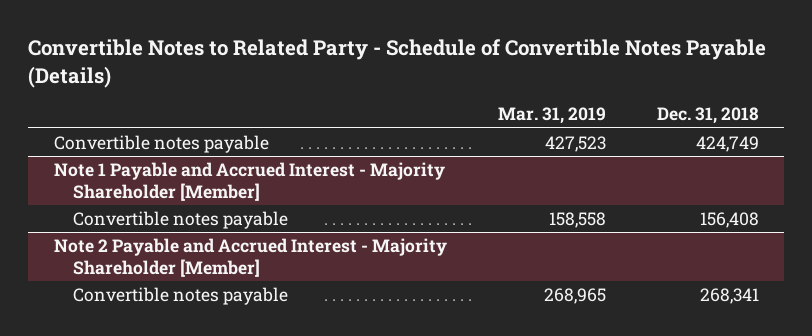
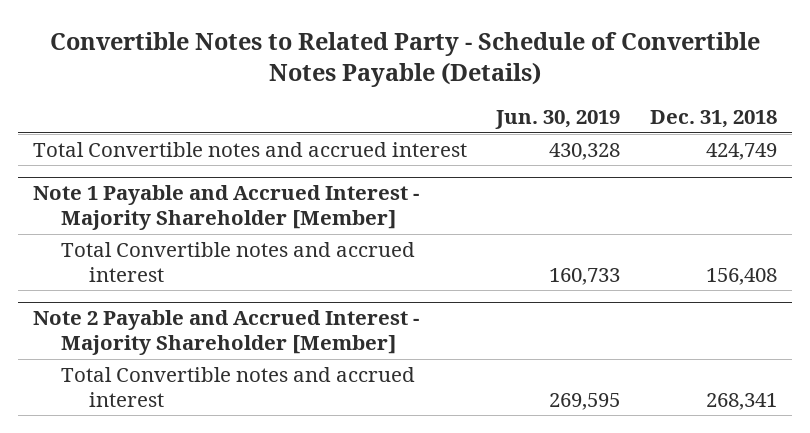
- | Mar. 31, 2019 | Dec. 31, 2018
+ | Jun. 30, 2019 | Dec. 31, 2018
- Convertible notes payable | 427,523 | 424,749
+ Total Convertible notes and accrued interest | 430,328 | 424,749
@ Note 1 Payable and Accrued Interest - Majority Shareholder [Member]
- Convertible notes payable | 158,558 | 156,408
+ Total Convertible notes and accrued interest | 160,733 | 156,408
@ Note 2 Payable and Accrued Interest - Majority Shareholder [Member]
- Convertible notes payable | 268,965 | 268,341
+ Total Convertible notes and accrued interest | 269,595 | 268,341

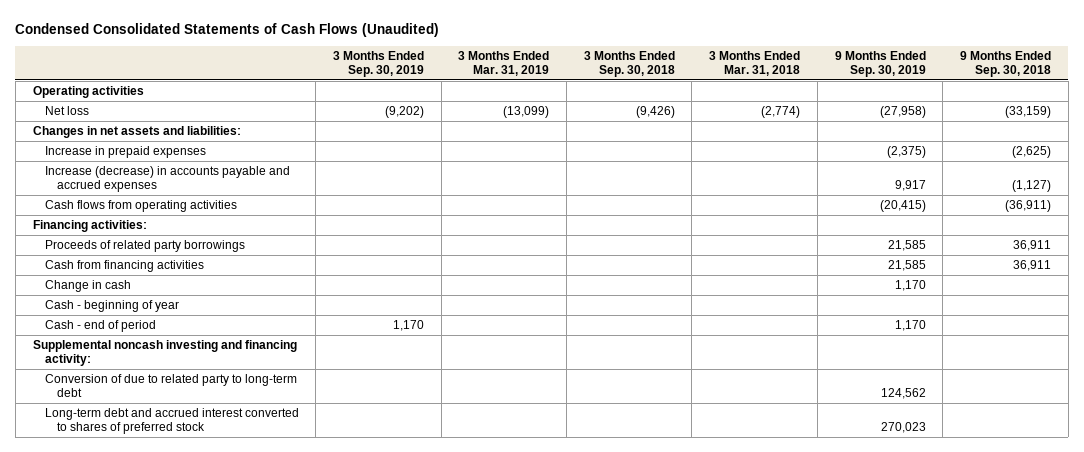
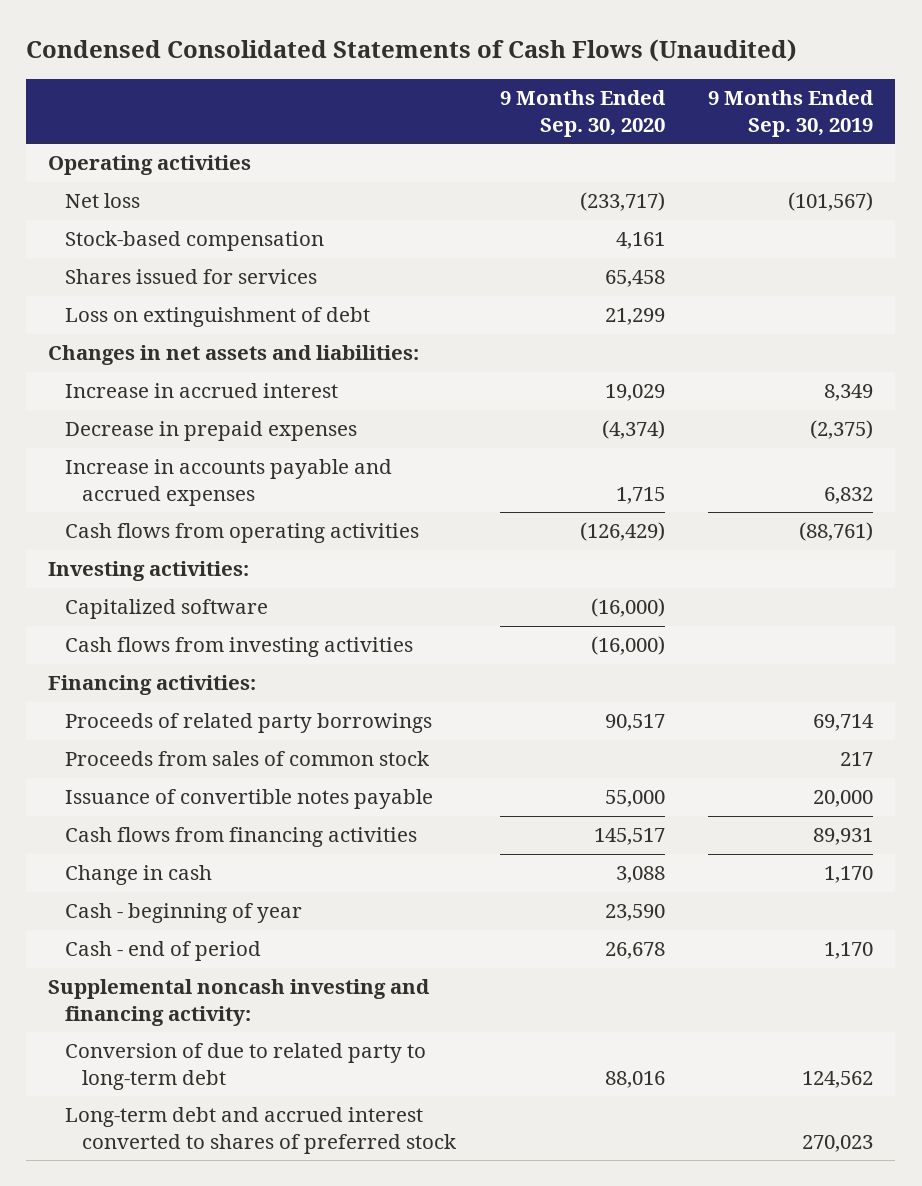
- | 3 Months Ended Sep. 30, 2019 | 3 Months Ended Mar. 31, 2019 | 3 Months Ended Sep. 30, 2018 | 3 Months Ended Mar. 31, 2018 | 9 Months Ended Sep. 30, 2019 | 9 Months Ended Sep. 30, 2018
+ | 9 Months Ended Sep. 30, 2020 | 9 Months Ended Sep. 30, 2019
- Net loss | (9,202) | (13,099) | (9,426) | (2,774) | (27,958) | (33,159)
+ Net loss | (233,717) | (101,567)
+ Stock-based compensation | 4,161 |
+ Shares issued for services | 65,458 |
+ Loss on extinguishment of debt | 21,299 |
- Increase in prepaid expenses | | | | | (2,375) | (2,625)
- Increase (decrease) in accounts payable and accrued expenses | | | | | 9,917 | (1,127)
- Cash flows from operating activities | | | | | (20,415) | (36,911)
+ Increase in accrued interest | 19,029 | 8,349
+ Decrease in prepaid expenses | (4,374) | (2,375)
+ Increase in accounts payable and accrued expenses | 1,715 | 6,832
+ Cash flows from operating activities | (126,429) | (88,761)
+ Investing activities:
+ Capitalized software | (16,000) |
+ Cash flows from investing activities | (16,000) |
- Proceeds of related party borrowings | | | | | 21,585 | 36,911
- Cash from financing activities | | | | | 21,585 | 36,911
+ Proceeds of related party borrowings | 90,517 | 69,714
+ Proceeds from sales of common stock | | 217
+ Issuance of convertible notes payable | 55,000 | 20,000
+ Cash flows from financing activities | 145,517 | 89,931

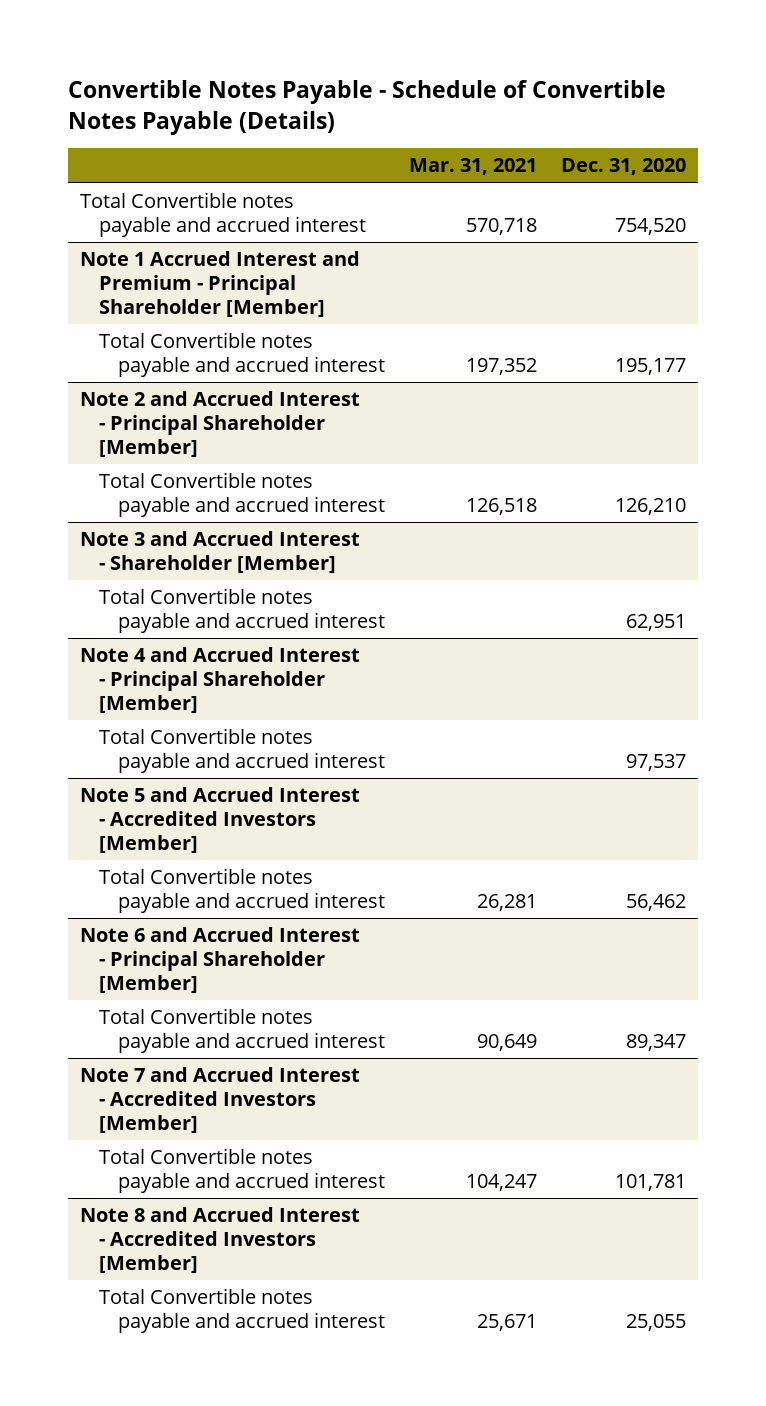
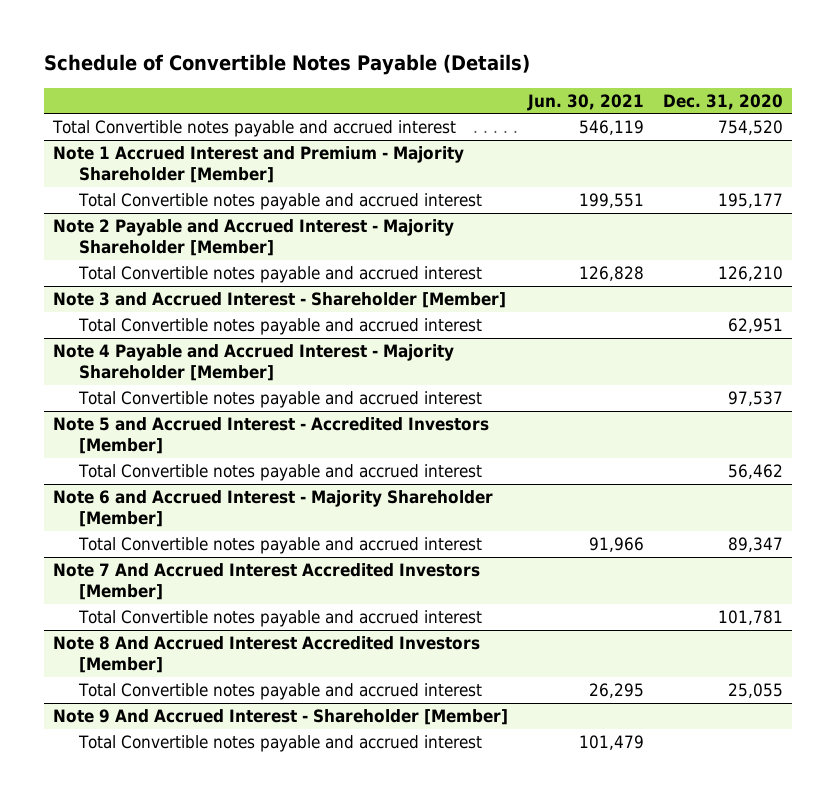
- Convertible Notes Payable - Schedule of Convertible Notes Payable (Details)
+ Schedule of Convertible Notes Payable (Details)
- | Mar. 31, 2021 | Dec. 31, 2020
+ | Jun. 30, 2021 | Dec. 31, 2020
- Note 1 Accrued Interest and Premium - Principal Shareholder [Member]
+ Note 1 Accrued Interest and Premium - Majority Shareholder [Member]
- Note 2 and Accrued Interest - Principal Shareholder [Member]
+ Note 2 Payable and Accrued Interest - Majority Shareholder [Member]
- Note 4 and Accrued Interest - Principal Shareholder [Member]
+ Note 4 Payable and Accrued Interest - Majority Shareholder [Member]
- Note 6 and Accrued Interest - Principal Shareholder [Member]
+ Note 6 and Accrued Interest - Majority Shareholder [Member]
- Note 7 and Accrued Interest - Accredited Investors [Member]
+ Note 7 And Accrued Interest Accredited Investors [Member]
- Note 8 and Accrued Interest - Accredited Investors [Member]
+ Note 8 And Accrued Interest Accredited Investors [Member]
+ Note 9 And Accrued Interest - Shareholder [Member]
+ Total Convertible notes payable and accrued interest | 101,479 |

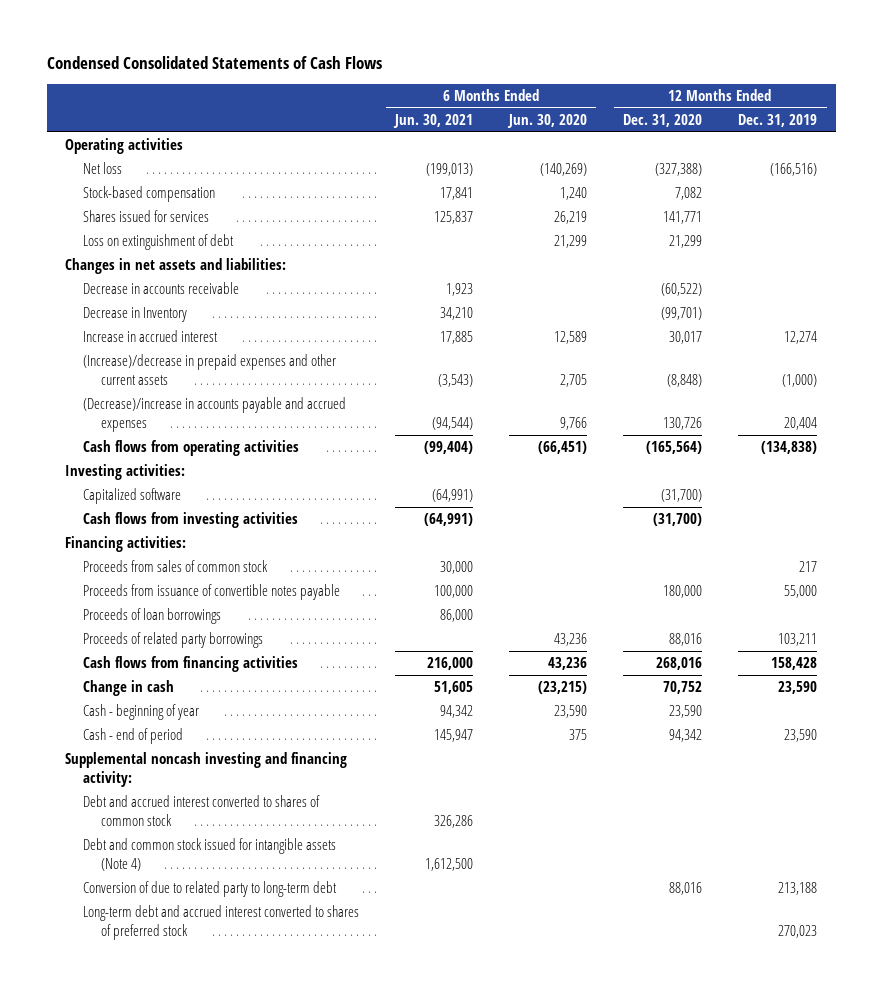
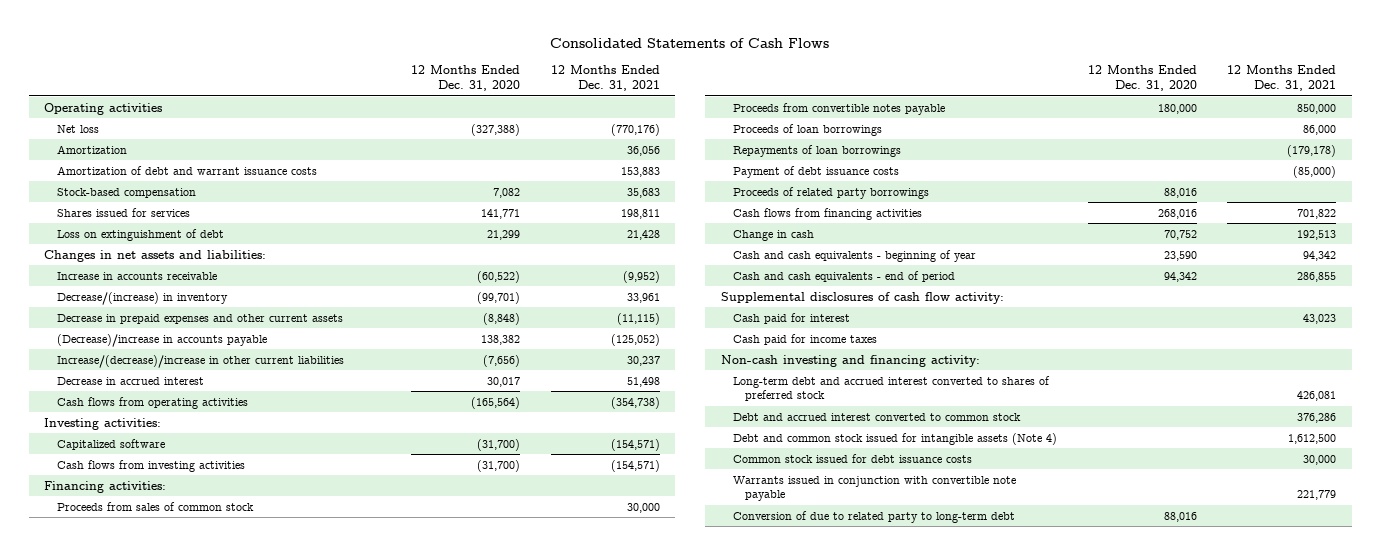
- Condensed Consolidated Statements of Cash Flows
+ Consolidated Statements of Cash Flows
- | 6 Months Ended Jun. 30, 2021 | 6 Months Ended Jun. 30, 2020 | 12 Months Ended Dec. 31, 2020 | 12 Months Ended Dec. 31, 2019
+ | 12 Months Ended Dec. 31, 2020 | 12 Months Ended Dec. 31, 2021
+ Amortization | | 36,056
+ Amortization of debt and warrant issuance costs | | 153,883
- Decrease in accounts receivable | 1,923 | | (60,522) |
- Decrease in Inventory | 34,210 | | (99,701) |
- Increase in accrued interest | 17,885 | 12,589 | 30,017 | 12,274
- (Increase)/decrease in prepaid expenses and other current assets | (3,543) | 2,705 | (8,848) | (1,000)
- (Decrease)/increase in accounts payable and accrued expenses | (94,544) | 9,766 | 130,726 | 20,404
+ Increase in accounts receivable | (60,522) | (9,952)
+ Decrease/(increase) in inventory | (99,701) | 33,961
+ Decrease in prepaid expenses and other current assets | (8,848) | (11,115)
+ (Decrease)/increase in accounts payable | 138,382 | (125,052)
+ Increase/(decrease)/increase in other current liabilities | (7,656) | 30,237
+ Decrease in accrued interest | 30,017 | 51,498
- Proceeds from issuance of convertible notes payable | 100,000 | | 180,000 | 55,000
+ Proceeds from convertible notes payable | 180,000 | 850,000
+ Repayments of loan borrowings | | (179,178)
+ Payment of debt issuance costs | | (85,000)
- Cash - beginning of year | 94,342 | 23,590 | 23,590 |
- Cash - end of period | 145,947 | 375 | 94,342 | 23,590
- Supplemental noncash investing and financing activity:
- Debt and accrued interest converted to shares of common stock | 326,286 | | |
+ Cash and cash equivalents - beginning of year | 23,590 | 94,342
+ Cash and cash equivalents - end of period | 94,342 | 286,855
+ Supplemental disclosures of cash flow activity:
+ Cash paid for interest | | 43,023
+ Cash paid for income taxes
+ Non-cash investing and financing activity:
moved up: Long-term debt and accrued interest converted to shares of preferred stock | | 426,081
+ Debt and accrued interest converted to common stock | | 376,286
+ Common stock issued for debt issuance costs | | 30,000
+ Warrants issued in conjunction with convertible note payable | | 221,779

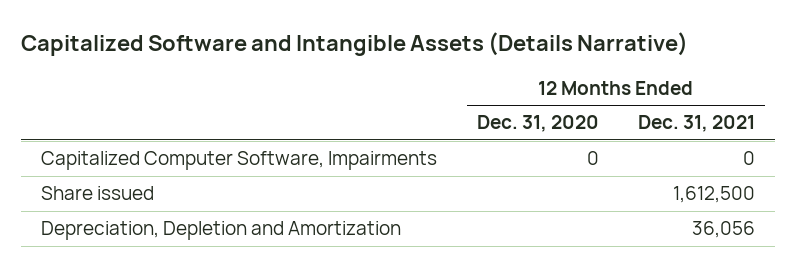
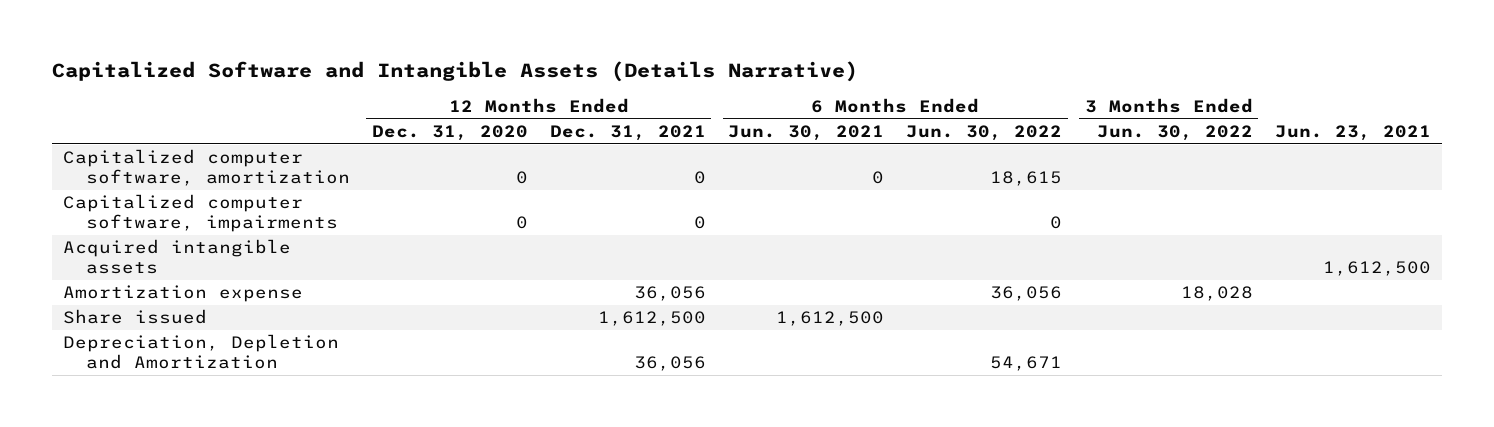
- | 12 Months Ended Dec. 31, 2020 | 12 Months Ended Dec. 31, 2021
+ | 12 Months Ended Dec. 31, 2020 | 12 Months Ended Dec. 31, 2021 | 6 Months Ended Jun. 30, 2021 | 6 Months Ended Jun. 30, 2022 | 3 Months Ended Jun. 30, 2022 | Jun. 23, 2021
- Capitalized Computer Software, Impairments | 0 | 0
+ Capitalized computer software, amortization | 0 | 0 | 0 | 18,615 | |
+ Capitalized computer software, impairments | 0 | 0 | | 0 | |
+ Acquired intangible assets | | | | | | 1,612,500
+ Amortization expense | | 36,056 | | 36,056 | 18,028 |

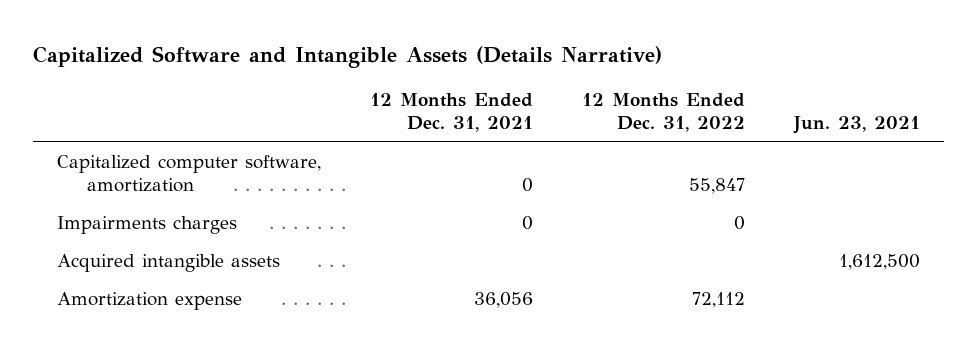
- | 12 Months Ended Dec. 31, 2020 | 12 Months Ended Dec. 31, 2021 | 6 Months Ended Jun. 30, 2021 | 6 Months Ended Jun. 30, 2022 | 3 Months Ended Jun. 30, 2022 | Jun. 23, 2021
+ | 12 Months Ended Dec. 31, 2021 | 12 Months Ended Dec. 31, 2022 | Jun. 23, 2021
- Capitalized computer software, impairments | 0 | 0 | | 0 | |
+ Impairments charges | 0 | 0 |
- Share issued | | 1,612,500 | 1,612,500 | | |
- Depreciation, Depletion and Amortization | | 36,056 | | 54,671 | |

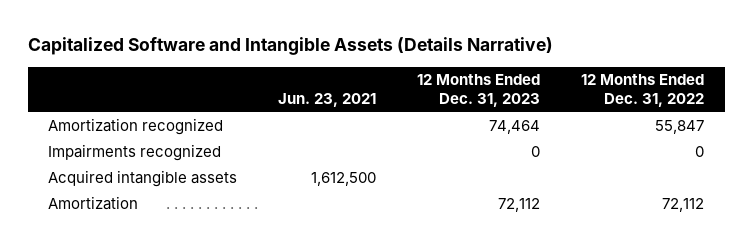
- | 12 Months Ended Dec. 31, 2021 | 12 Months Ended Dec. 31, 2022 | Jun. 23, 2021
+ | Jun. 23, 2021 | 12 Months Ended Dec. 31, 2023 | 12 Months Ended Dec. 31, 2022
- Capitalized computer software, amortization | 0 | 55,847 |
- Impairments charges | 0 | 0 |
+ Amortization recognized | | 74,464 | 55,847
+ Impairments recognized | | 0 | 0
- Amortization expense | 36,056 | 72,112 |
+ Amortization | | 72,112 | 72,112

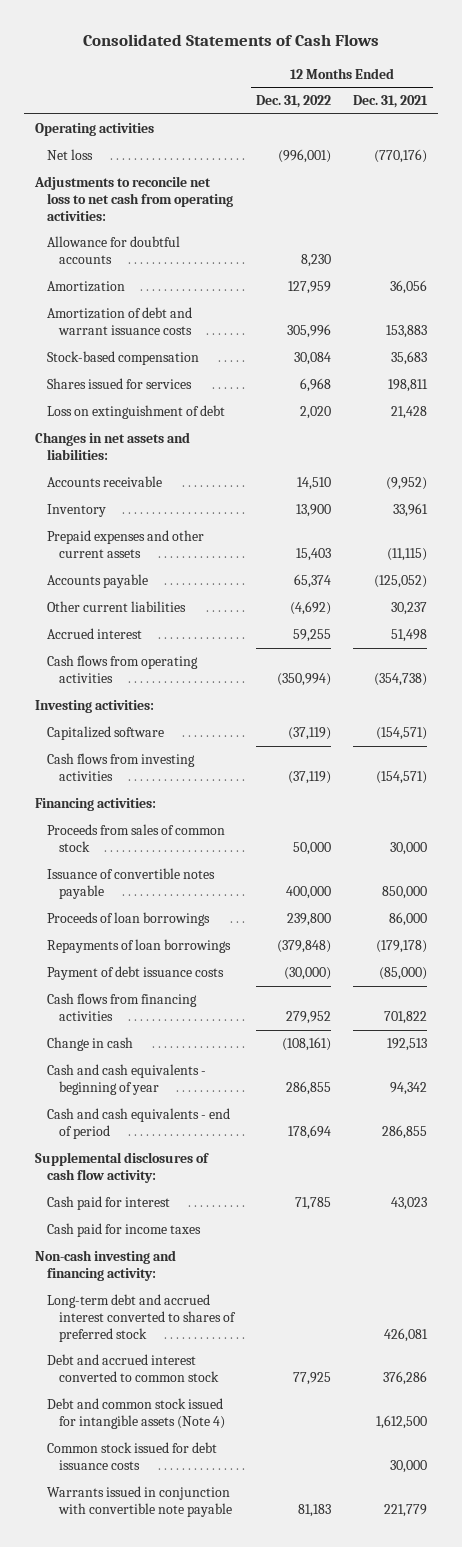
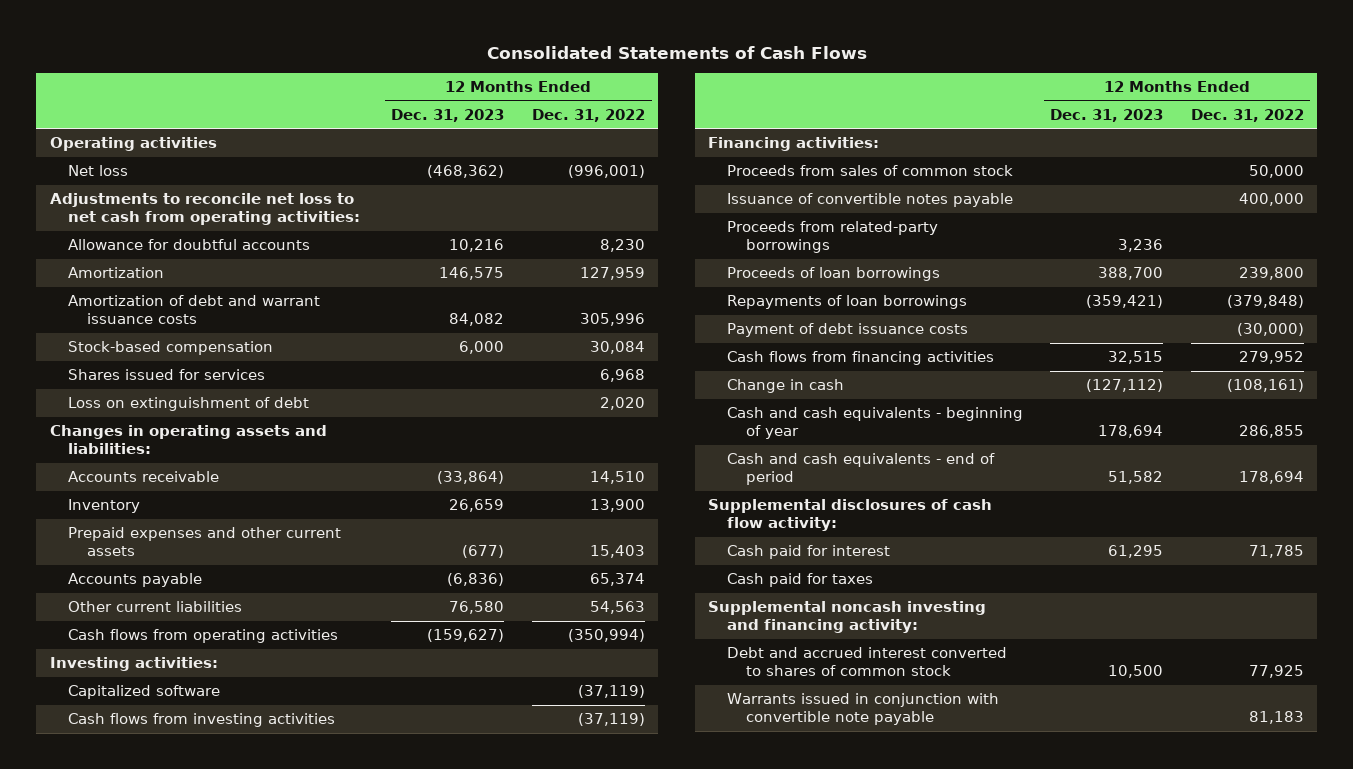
- | 12 Months Ended Dec. 31, 2022 | 12 Months Ended Dec. 31, 2021
+ | 12 Months Ended Dec. 31, 2023 | 12 Months Ended Dec. 31, 2022
- Changes in net assets and liabilities:
+ Changes in operating assets and liabilities:
- Other current liabilities | (4,692) | 30,237
- Accrued interest | 59,255 | 51,498
+ Other current liabilities | 76,580 | 54,563
+ Proceeds from related-party borrowings | 3,236 |
- Cash paid for income taxes
- Non-cash investing and financing activity:
- Long-term debt and accrued interest converted to shares of preferred stock | | 426,081
- Debt and accrued interest converted to common stock | 77,925 | 376,286
- Debt and common stock issued for intangible assets (Note 4) | | 1,612,500
- Common stock issued for debt issuance costs | | 30,000
+ Cash paid for taxes
+ Supplemental noncash investing and financing activity:
+ Debt and accrued interest converted to shares of common stock | 10,500 | 77,925

